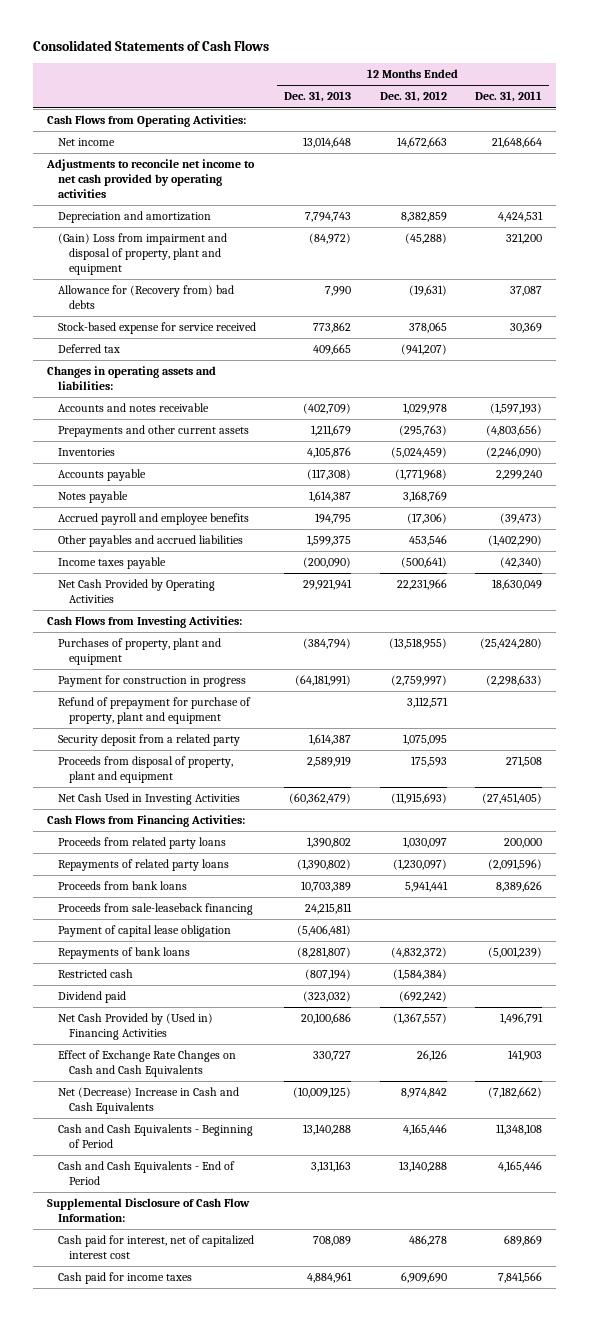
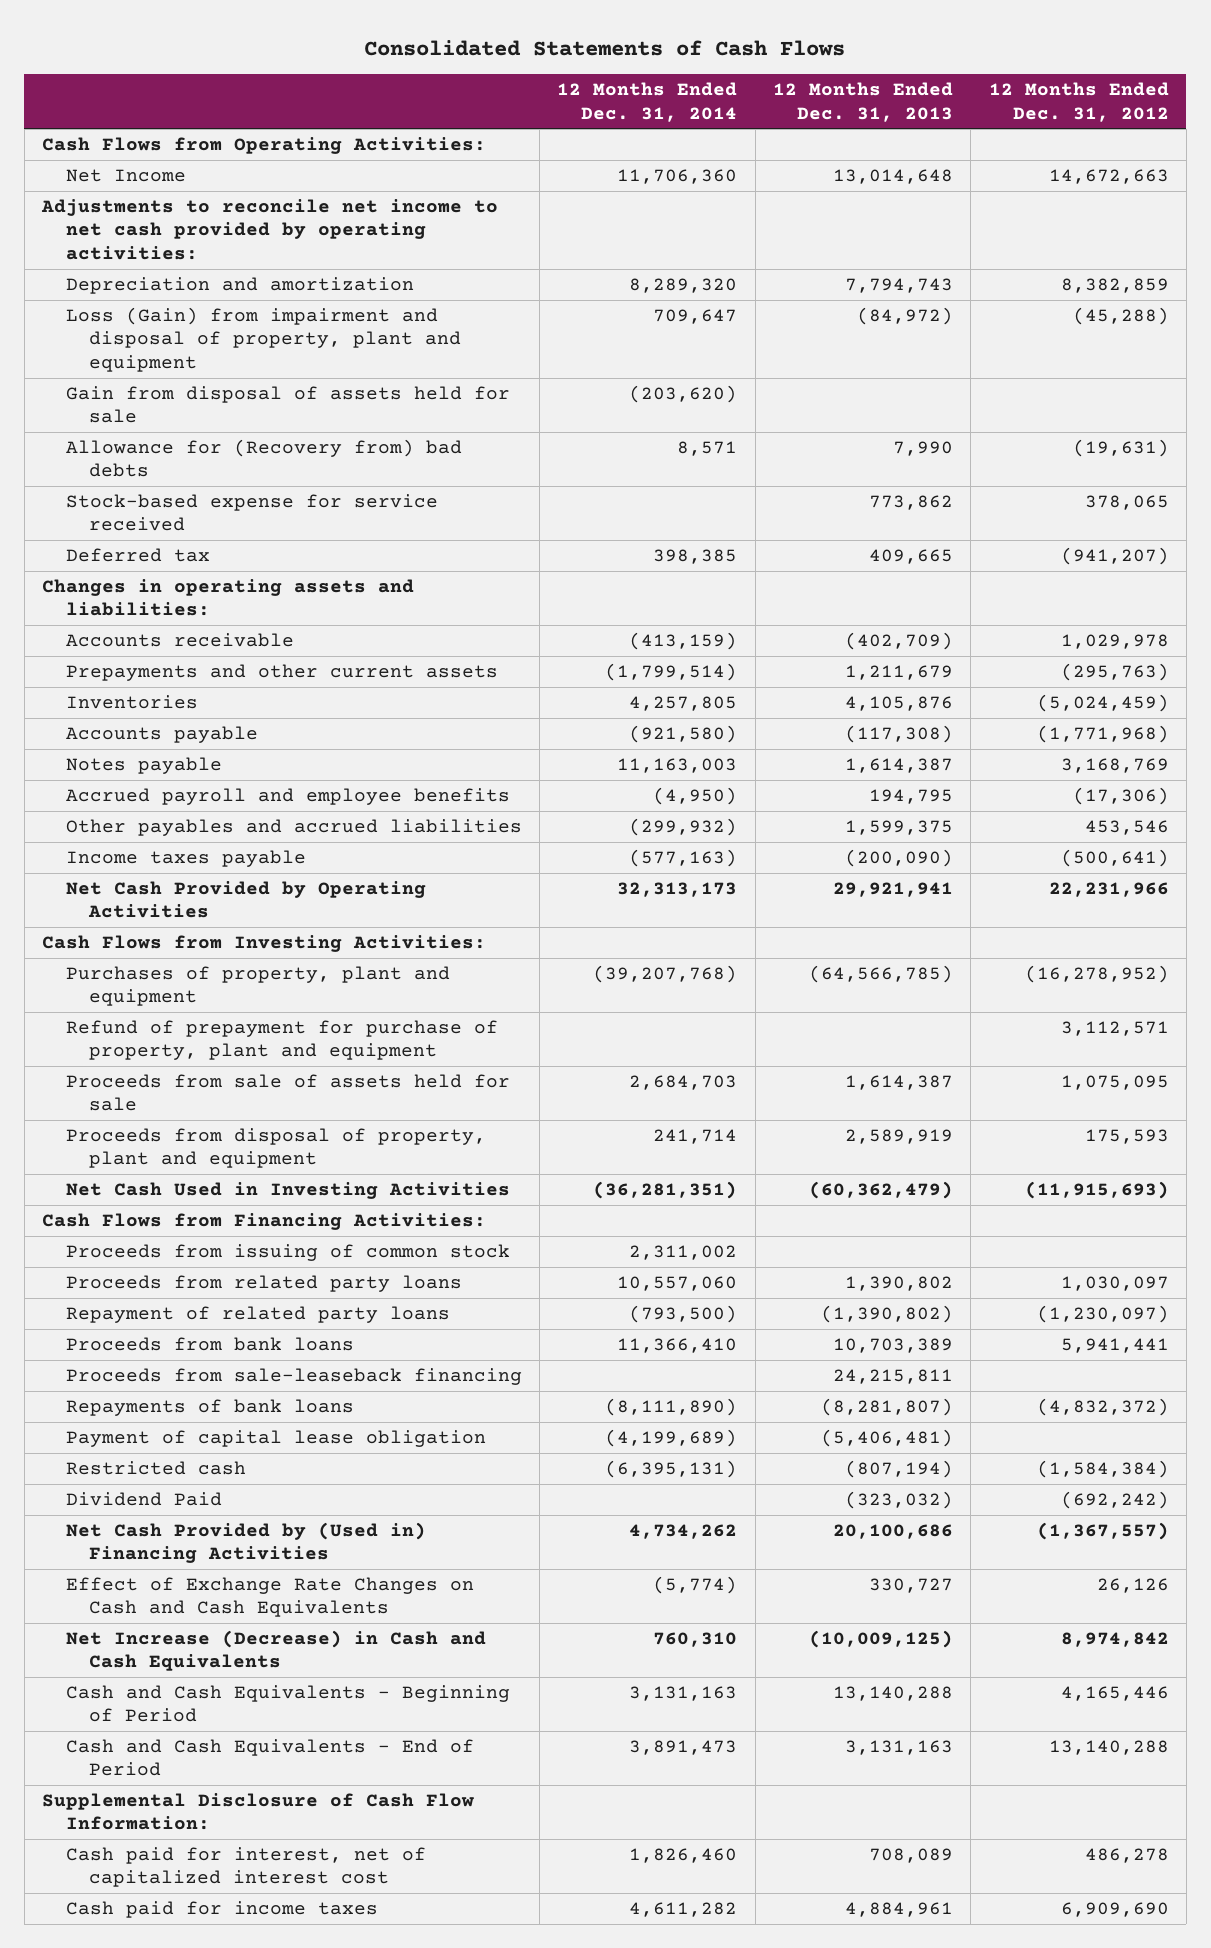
- | 12 Months Ended Dec. 31, 2013 | 12 Months Ended Dec. 31, 2012 | 12 Months Ended Dec. 31, 2011
+ | 12 Months Ended Dec. 31, 2014 | 12 Months Ended Dec. 31, 2013 | 12 Months Ended Dec. 31, 2012
- Net income | 13,014,648 | 14,672,663 | 21,648,664
- Adjustments to reconcile net income to net cash provided by operating activities
+ Net Income | 11,706,360 | 13,014,648 | 14,672,663
+ Adjustments to reconcile net income to net cash provided by operating activities:
- (Gain) Loss from impairment and disposal of property, plant and equipment | (84,972) | (45,288) | 321,200
+ Loss (Gain) from impairment and disposal of property, plant and equipment | 709,647 | (84,972) | (45,288)
+ Gain from disposal of assets held for sale | (203,620) | |
- Accounts and notes receivable | (402,709) | 1,029,978 | (1,597,193)
+ Accounts receivable | (413,159) | (402,709) | 1,029,978
- Purchases of property, plant and equipment | (384,794) | (13,518,955) | (25,424,280)
- Payment for construction in progress | (64,181,991) | (2,759,997) | (2,298,633)
+ Purchases of property, plant and equipment | (39,207,768) | (64,566,785) | (16,278,952)
- Security deposit from a related party | 1,614,387 | 1,075,095 |
+ Proceeds from sale of assets held for sale | 2,684,703 | 1,614,387 | 1,075,095
+ Proceeds from issuing of common stock | 2,311,002 | |
- Repayments of related party loans | (1,390,802) | (1,230,097) | (2,091,596)
+ Repayment of related party loans | (793,500) | (1,390,802) | (1,230,097)
moved down: Payment of capital lease obligation | (4,199,689) | (5,406,481) |
- Dividend paid | (323,032) | (692,242) |
+ Dividend Paid | | (323,032) | (692,242)
- Net (Decrease) Increase in Cash and Cash Equivalents | (10,009,125) | 8,974,842 | (7,182,662)
+ Net Increase (Decrease) in Cash and Cash Equivalents | 760,310 | (10,009,125) | 8,974,842

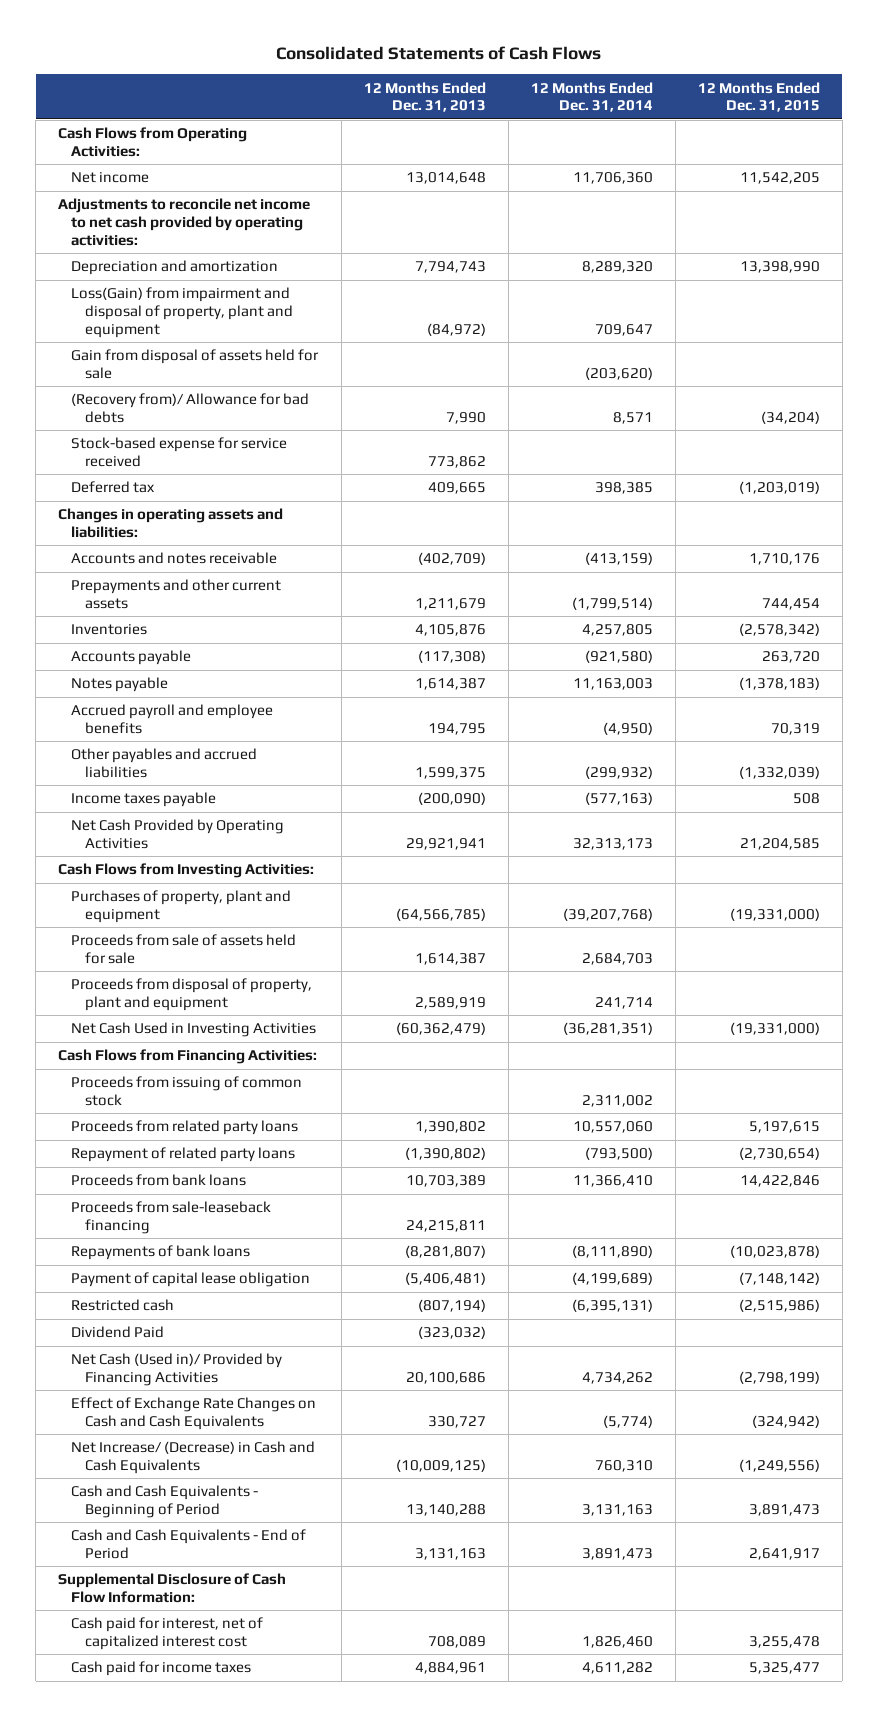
- | 12 Months Ended Dec. 31, 2014 | 12 Months Ended Dec. 31, 2013 | 12 Months Ended Dec. 31, 2012
+ | 12 Months Ended Dec. 31, 2013 | 12 Months Ended Dec. 31, 2014 | 12 Months Ended Dec. 31, 2015
- Net Income | 11,706,360 | 13,014,648 | 14,672,663
+ Net income | 13,014,648 | 11,706,360 | 11,542,205
- Loss (Gain) from impairment and disposal of property, plant and equipment | 709,647 | (84,972) | (45,288)
+ Loss(Gain) from impairment and disposal of property, plant and equipment | (84,972) | 709,647 |
- Allowance for (Recovery from) bad debts | 8,571 | 7,990 | (19,631)
+ (Recovery from)/ Allowance for bad debts | 7,990 | 8,571 | (34,204)
- Accounts receivable | (413,159) | (402,709) | 1,029,978
+ Accounts and notes receivable | (402,709) | (413,159) | 1,710,176
- Refund of prepayment for purchase of property, plant and equipment | | | 3,112,571
- Net Cash Provided by (Used in) Financing Activities | 4,734,262 | 20,100,686 | (1,367,557)
+ Net Cash (Used in)/ Provided by Financing Activities | 20,100,686 | 4,734,262 | (2,798,199)
- Net Increase (Decrease) in Cash and Cash Equivalents | 760,310 | (10,009,125) | 8,974,842
+ Net Increase/ (Decrease) in Cash and Cash Equivalents | (10,009,125) | 760,310 | (1,249,556)

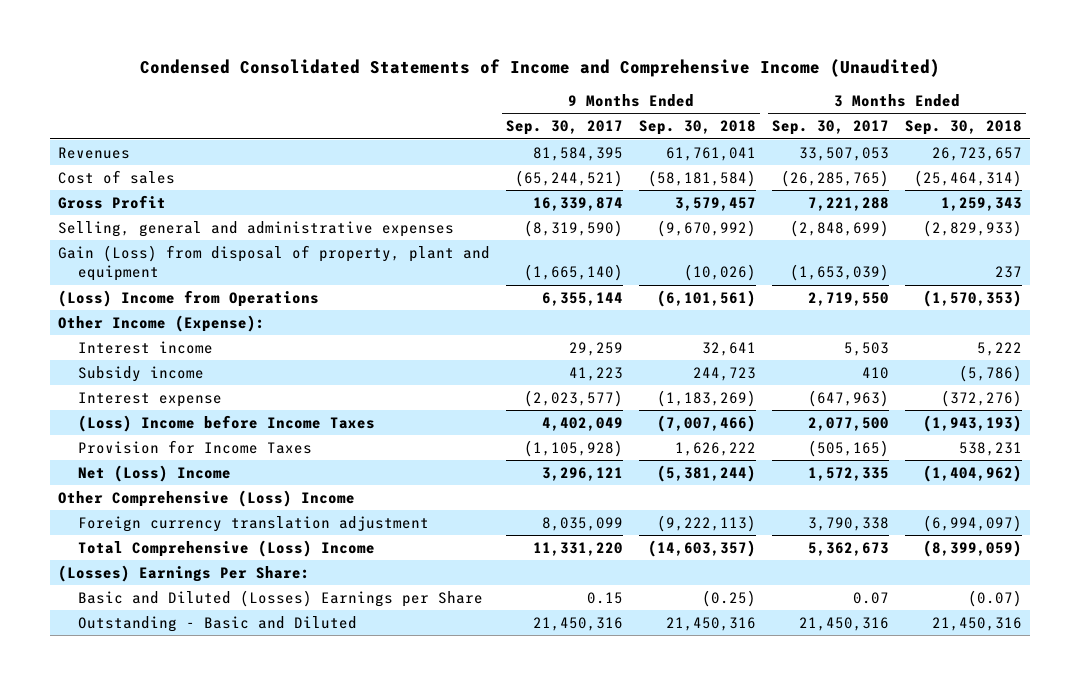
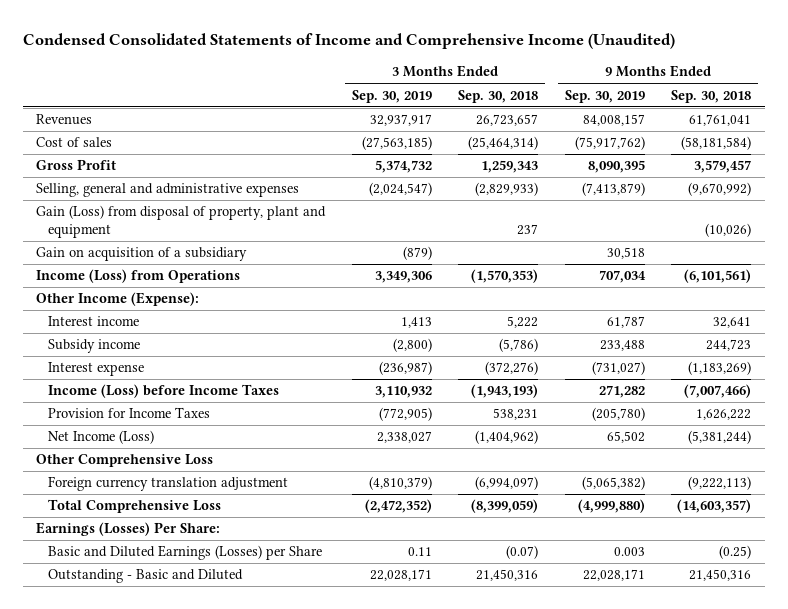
- | 9 Months Ended Sep. 30, 2017 | 9 Months Ended Sep. 30, 2018 | 3 Months Ended Sep. 30, 2017 | 3 Months Ended Sep. 30, 2018
+ | 3 Months Ended Sep. 30, 2019 | 3 Months Ended Sep. 30, 2018 | 9 Months Ended Sep. 30, 2019 | 9 Months Ended Sep. 30, 2018
- (Loss) Income from Operations | 6,355,144 | (6,101,561) | 2,719,550 | (1,570,353)
+ Gain on acquisition of a subsidiary | (879) | | 30,518 |
+ Income (Loss) from Operations | 3,349,306 | (1,570,353) | 707,034 | (6,101,561)
- (Loss) Income before Income Taxes | 4,402,049 | (7,007,466) | 2,077,500 | (1,943,193)
+ Income (Loss) before Income Taxes | 3,110,932 | (1,943,193) | 271,282 | (7,007,466)
- Net (Loss) Income | 3,296,121 | (5,381,244) | 1,572,335 | (1,404,962)
- Other Comprehensive (Loss) Income
+ Net Income (Loss) | 2,338,027 | (1,404,962) | 65,502 | (5,381,244)
+ Other Comprehensive Loss
- Total Comprehensive (Loss) Income | 11,331,220 | (14,603,357) | 5,362,673 | (8,399,059)
- (Losses) Earnings Per Share:
- Basic and Diluted (Losses) Earnings per Share | 0.15 | (0.25) | 0.07 | (0.07)
+ Total Comprehensive Loss | (2,472,352) | (8,399,059) | (4,999,880) | (14,603,357)
+ Earnings (Losses) Per Share:
+ Basic and Diluted Earnings (Losses) per Share | 0.11 | (0.07) | 0.003 | (0.25)

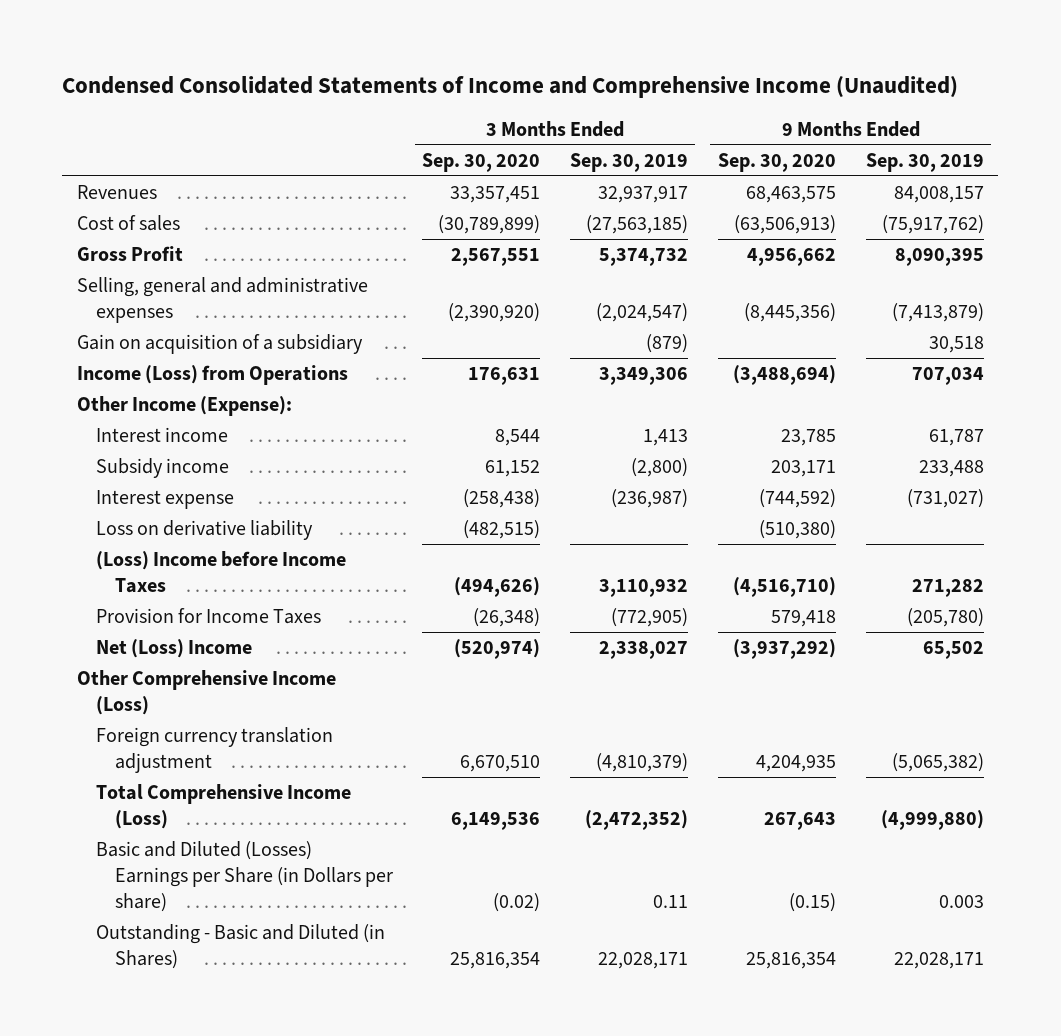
- | 3 Months Ended Sep. 30, 2019 | 3 Months Ended Sep. 30, 2018 | 9 Months Ended Sep. 30, 2019 | 9 Months Ended Sep. 30, 2018
+ | 3 Months Ended Sep. 30, 2020 | 3 Months Ended Sep. 30, 2019 | 9 Months Ended Sep. 30, 2020 | 9 Months Ended Sep. 30, 2019
- Gain (Loss) from disposal of property, plant and equipment | | 237 | | (10,026)
- Income (Loss) before Income Taxes | 3,110,932 | (1,943,193) | 271,282 | (7,007,466)
+ Loss on derivative liability | (482,515) | | (510,380) |
+ (Loss) Income before Income Taxes | (494,626) | 3,110,932 | (4,516,710) | 271,282
- Net Income (Loss) | 2,338,027 | (1,404,962) | 65,502 | (5,381,244)
- Other Comprehensive Loss
+ Net (Loss) Income | (520,974) | 2,338,027 | (3,937,292) | 65,502
+ Other Comprehensive Income (Loss)
- Total Comprehensive Loss | (2,472,352) | (8,399,059) | (4,999,880) | (14,603,357)
- Earnings (Losses) Per Share:
- Basic and Diluted Earnings (Losses) per Share | 0.11 | (0.07) | 0.003 | (0.25)
- Outstanding - Basic and Diluted | 22,028,171 | 21,450,316 | 22,028,171 | 21,450,316
+ Total Comprehensive Income (Loss) | 6,149,536 | (2,472,352) | 267,643 | (4,999,880)
+ Basic and Diluted (Losses) Earnings per Share (in Dollars per share) | (0.02) | 0.11 | (0.15) | 0.003
+ Outstanding - Basic and Diluted (in Shares) | 25,816,354 | 22,028,171 | 25,816,354 | 22,028,171

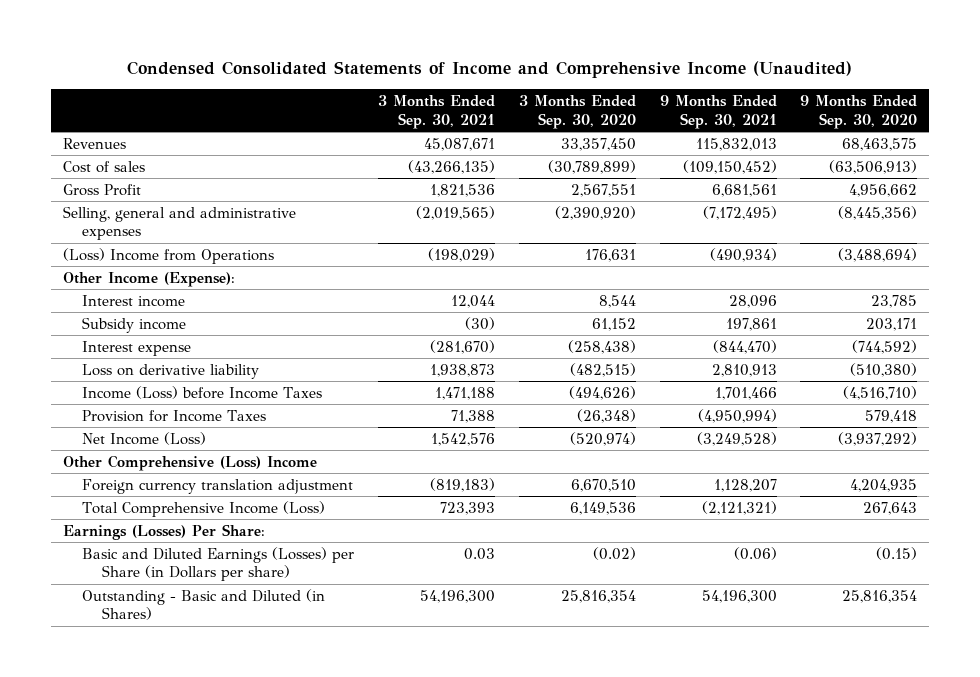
- | 3 Months Ended Sep. 30, 2020 | 3 Months Ended Sep. 30, 2019 | 9 Months Ended Sep. 30, 2020 | 9 Months Ended Sep. 30, 2019
+ | 3 Months Ended Sep. 30, 2021 | 3 Months Ended Sep. 30, 2020 | 9 Months Ended Sep. 30, 2021 | 9 Months Ended Sep. 30, 2020
- Revenues | 33,357,451 | 32,937,917 | 68,463,575 | 84,008,157
+ Revenues | 45,087,671 | 33,357,450 | 115,832,013 | 68,463,575
- Gain on acquisition of a subsidiary | | (879) | | 30,518
- Income (Loss) from Operations | 176,631 | 3,349,306 | (3,488,694) | 707,034
+ (Loss) Income from Operations | (198,029) | 176,631 | (490,934) | (3,488,694)
- (Loss) Income before Income Taxes | (494,626) | 3,110,932 | (4,516,710) | 271,282
+ Income (Loss) before Income Taxes | 1,471,188 | (494,626) | 1,701,466 | (4,516,710)
- Net (Loss) Income | (520,974) | 2,338,027 | (3,937,292) | 65,502
- Other Comprehensive Income (Loss)
+ Net Income (Loss) | 1,542,576 | (520,974) | (3,249,528) | (3,937,292)
+ Other Comprehensive (Loss) Income
- Basic and Diluted (Losses) Earnings per Share (in Dollars per share) | (0.02) | 0.11 | (0.15) | 0.003
+ Earnings (Losses) Per Share:
+ Basic and Diluted Earnings (Losses) per Share (in Dollars per share) | 0.03 | (0.02) | (0.06) | (0.15)

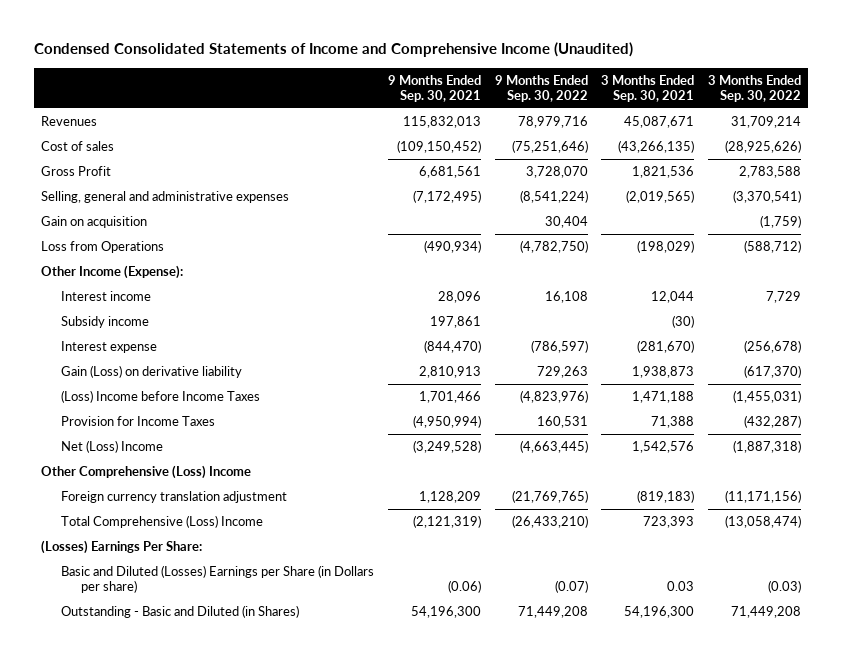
- | 3 Months Ended Sep. 30, 2021 | 3 Months Ended Sep. 30, 2020 | 9 Months Ended Sep. 30, 2021 | 9 Months Ended Sep. 30, 2020
+ | 9 Months Ended Sep. 30, 2021 | 9 Months Ended Sep. 30, 2022 | 3 Months Ended Sep. 30, 2021 | 3 Months Ended Sep. 30, 2022
- (Loss) Income from Operations | (198,029) | 176,631 | (490,934) | (3,488,694)
+ Gain on acquisition | | 30,404 | | (1,759)
+ Loss from Operations | (490,934) | (4,782,750) | (198,029) | (588,712)
- Loss on derivative liability | 1,938,873 | (482,515) | 2,810,913 | (510,380)
- Income (Loss) before Income Taxes | 1,471,188 | (494,626) | 1,701,466 | (4,516,710)
+ Gain (Loss) on derivative liability | 2,810,913 | 729,263 | 1,938,873 | (617,370)
+ (Loss) Income before Income Taxes | 1,701,466 | (4,823,976) | 1,471,188 | (1,455,031)
- Net Income (Loss) | 1,542,576 | (520,974) | (3,249,528) | (3,937,292)
+ Net (Loss) Income | (3,249,528) | (4,663,445) | 1,542,576 | (1,887,318)
- Foreign currency translation adjustment | (819,183) | 6,670,510 | 1,128,207 | 4,204,935
- Total Comprehensive Income (Loss) | 723,393 | 6,149,536 | (2,121,321) | 267,643
- Earnings (Losses) Per Share:
- Basic and Diluted Earnings (Losses) per Share (in Dollars per share) | 0.03 | (0.02) | (0.06) | (0.15)
+ Foreign currency translation adjustment | 1,128,209 | (21,769,765) | (819,183) | (11,171,156)
+ Total Comprehensive (Loss) Income | (2,121,319) | (26,433,210) | 723,393 | (13,058,474)
+ (Losses) Earnings Per Share:
+ Basic and Diluted (Losses) Earnings per Share (in Dollars per share) | (0.06) | (0.07) | 0.03 | (0.03)

